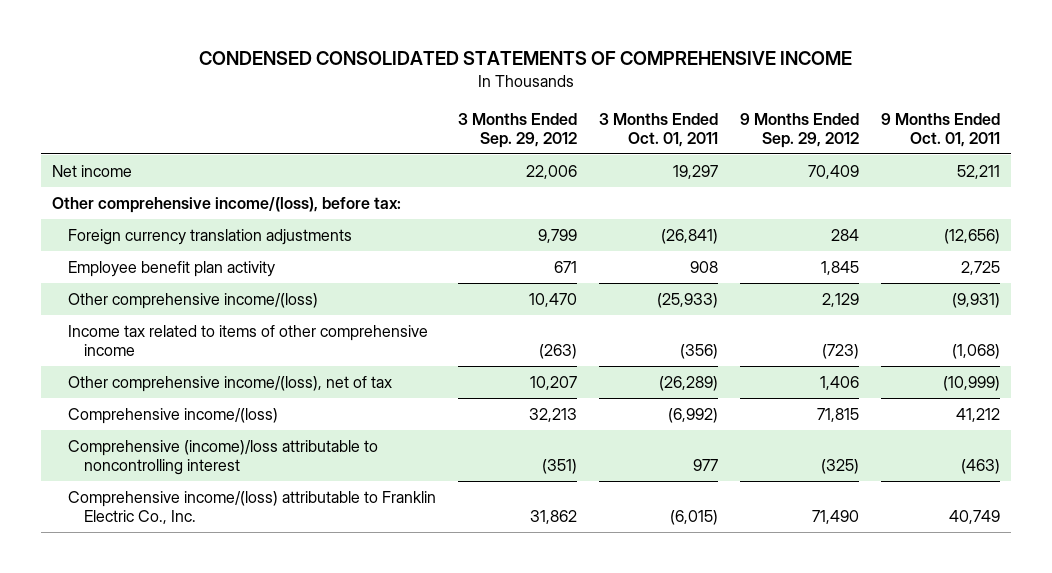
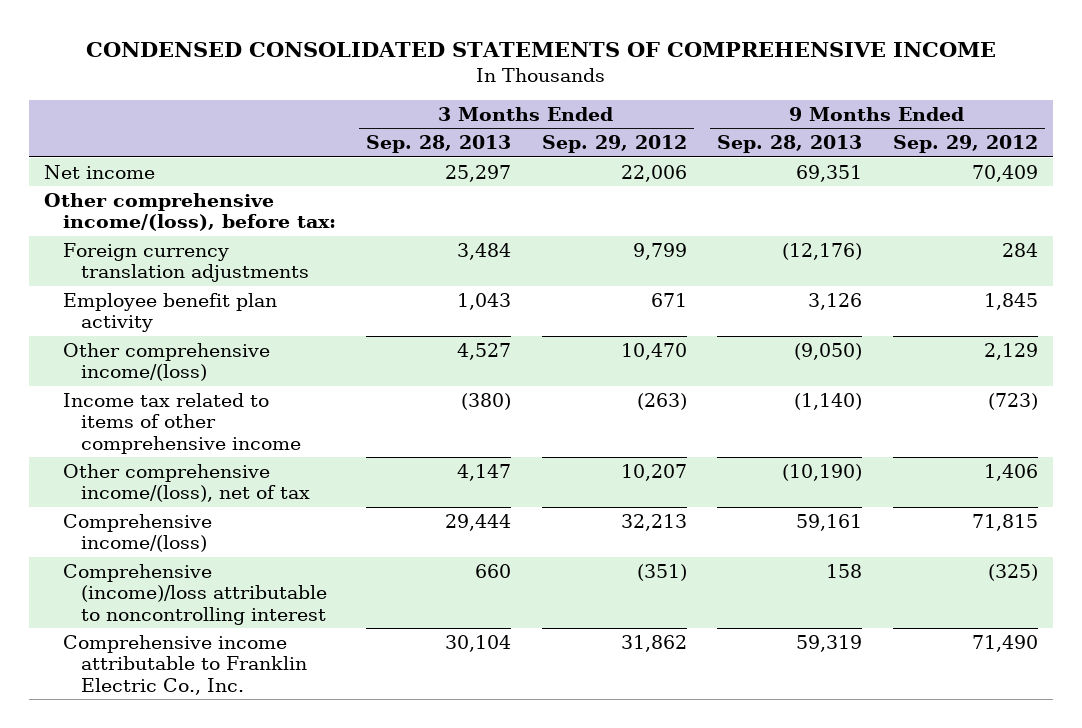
- | 3 Months Ended Sep. 29, 2012 | 3 Months Ended Oct. 01, 2011 | 9 Months Ended Sep. 29, 2012 | 9 Months Ended Oct. 01, 2011
+ | 3 Months Ended Sep. 28, 2013 | 3 Months Ended Sep. 29, 2012 | 9 Months Ended Sep. 28, 2013 | 9 Months Ended Sep. 29, 2012
- Comprehensive income/(loss) attributable to Franklin Electric Co., Inc. | 31,862 | (6,015) | 71,490 | 40,749
+ Comprehensive income attributable to Franklin Electric Co., Inc. | 30,104 | 31,862 | 59,319 | 71,490

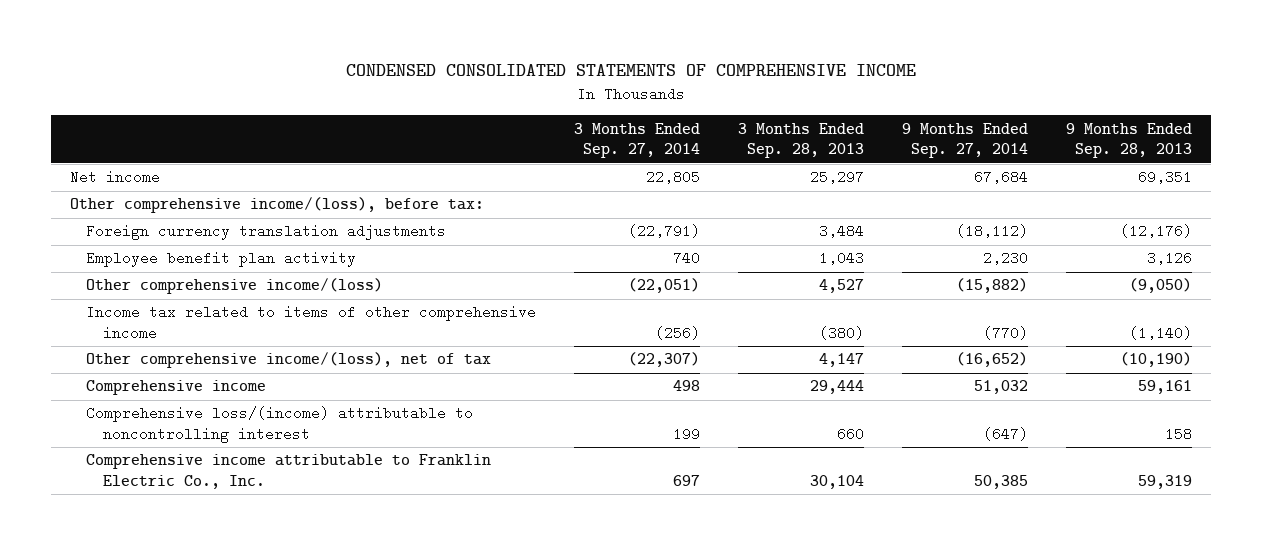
- | 3 Months Ended Sep. 28, 2013 | 3 Months Ended Sep. 29, 2012 | 9 Months Ended Sep. 28, 2013 | 9 Months Ended Sep. 29, 2012
+ | 3 Months Ended Sep. 27, 2014 | 3 Months Ended Sep. 28, 2013 | 9 Months Ended Sep. 27, 2014 | 9 Months Ended Sep. 28, 2013
- Comprehensive income/(loss) | 29,444 | 32,213 | 59,161 | 71,815
- Comprehensive (income)/loss attributable to noncontrolling interest | 660 | (351) | 158 | (325)
+ Comprehensive income | 498 | 29,444 | 51,032 | 59,161
+ Comprehensive loss/(income) attributable to noncontrolling interest | 199 | 660 | (647) | 158

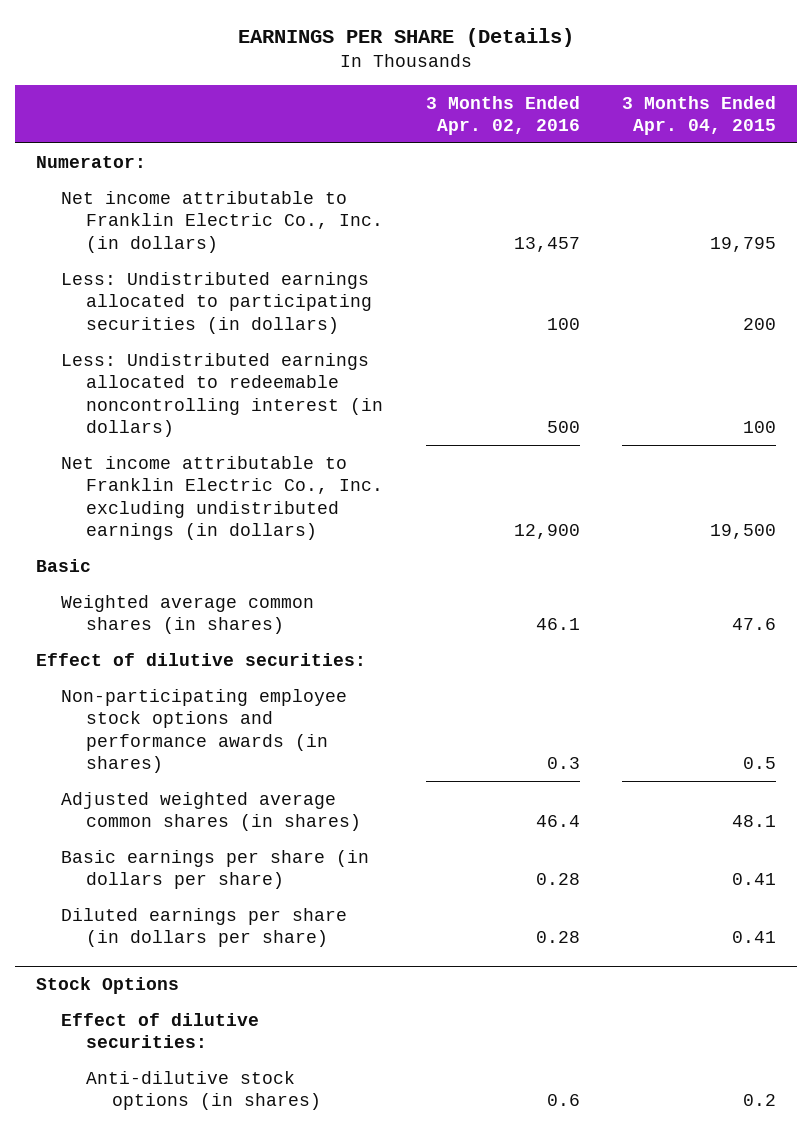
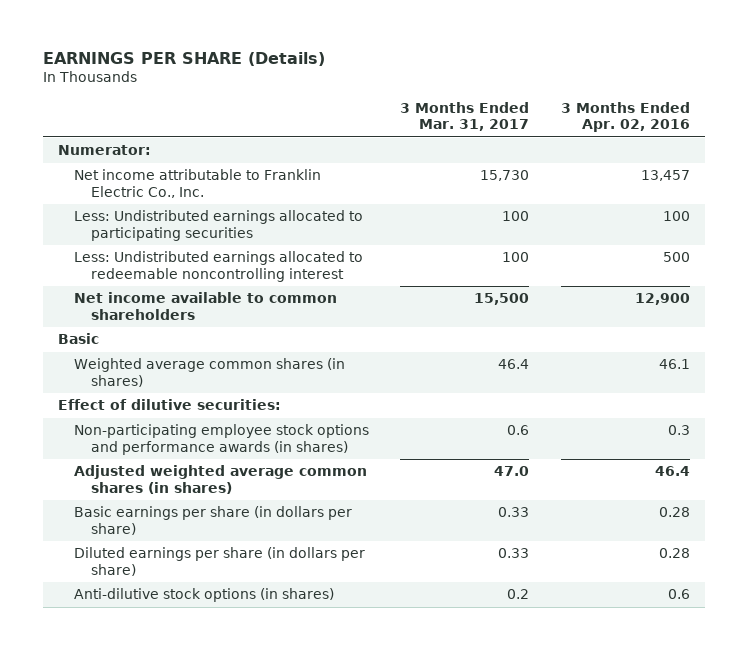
- | 3 Months Ended Apr. 02, 2016 | 3 Months Ended Apr. 04, 2015
+ | 3 Months Ended Mar. 31, 2017 | 3 Months Ended Apr. 02, 2016
- Net income attributable to Franklin Electric Co., Inc. (in dollars) | 13,457 | 19,795
- Less: Undistributed earnings allocated to participating securities (in dollars) | 100 | 200
- Less: Undistributed earnings allocated to redeemable noncontrolling interest (in dollars) | 500 | 100
- Net income attributable to Franklin Electric Co., Inc. excluding undistributed earnings (in dollars) | 12,900 | 19,500
+ Net income attributable to Franklin Electric Co., Inc. | 15,730 | 13,457
+ Less: Undistributed earnings allocated to participating securities | 100 | 100
+ Less: Undistributed earnings allocated to redeemable noncontrolling interest | 100 | 500
+ Net income available to common shareholders | 15,500 | 12,900
- Stock Options
- Effect of dilutive securities:

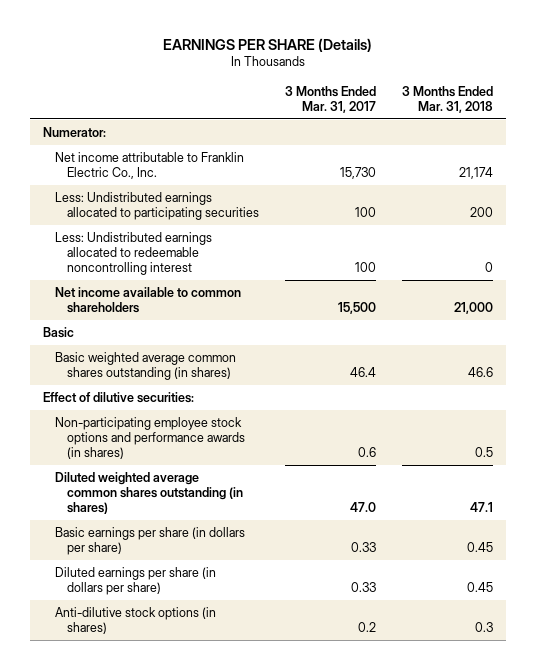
- | 3 Months Ended Mar. 31, 2017 | 3 Months Ended Apr. 02, 2016
+ | 3 Months Ended Mar. 31, 2017 | 3 Months Ended Mar. 31, 2018
- Weighted average common shares (in shares) | 46.4 | 46.1
+ Basic weighted average common shares outstanding (in shares) | 46.4 | 46.6
- Adjusted weighted average common shares (in shares) | 47.0 | 46.4
+ Diluted weighted average common shares outstanding (in shares) | 47.0 | 47.1

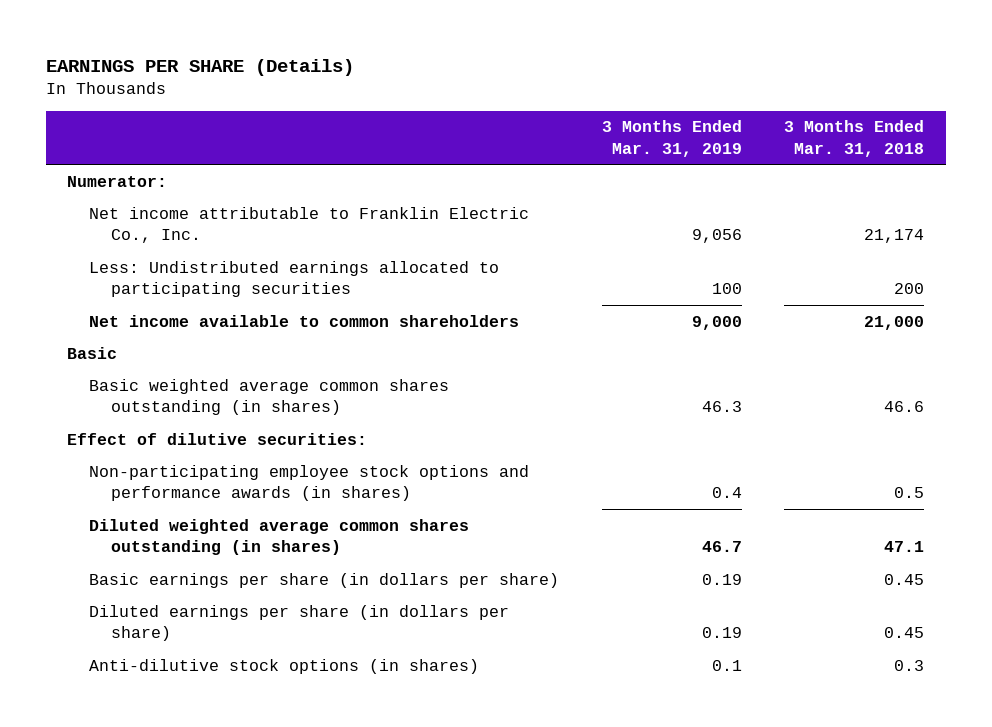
- | 3 Months Ended Mar. 31, 2017 | 3 Months Ended Mar. 31, 2018
+ | 3 Months Ended Mar. 31, 2019 | 3 Months Ended Mar. 31, 2018
- Less: Undistributed earnings allocated to redeemable noncontrolling interest | 100 | 0

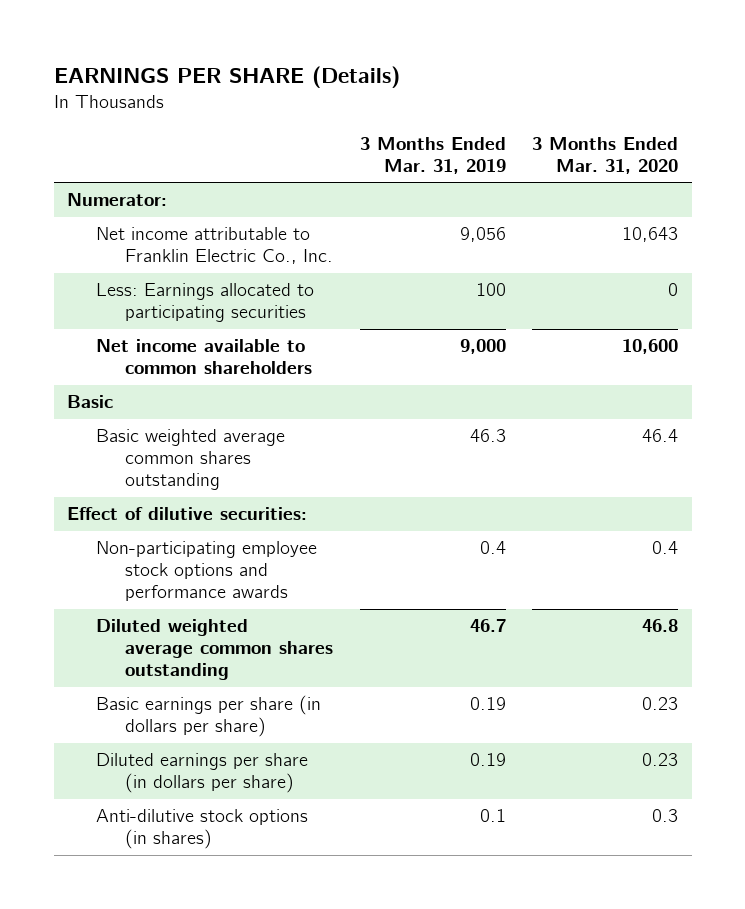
- | 3 Months Ended Mar. 31, 2019 | 3 Months Ended Mar. 31, 2018
+ | 3 Months Ended Mar. 31, 2019 | 3 Months Ended Mar. 31, 2020
- Less: Undistributed earnings allocated to participating securities | 100 | 200
+ Less: Earnings allocated to participating securities | 100 | 0
- Basic weighted average common shares outstanding (in shares) | 46.3 | 46.6
+ Basic weighted average common shares outstanding | 46.3 | 46.4
- Non-participating employee stock options and performance awards (in shares) | 0.4 | 0.5
- Diluted weighted average common shares outstanding (in shares) | 46.7 | 47.1
+ Non-participating employee stock options and performance awards | 0.4 | 0.4
+ Diluted weighted average common shares outstanding | 46.7 | 46.8

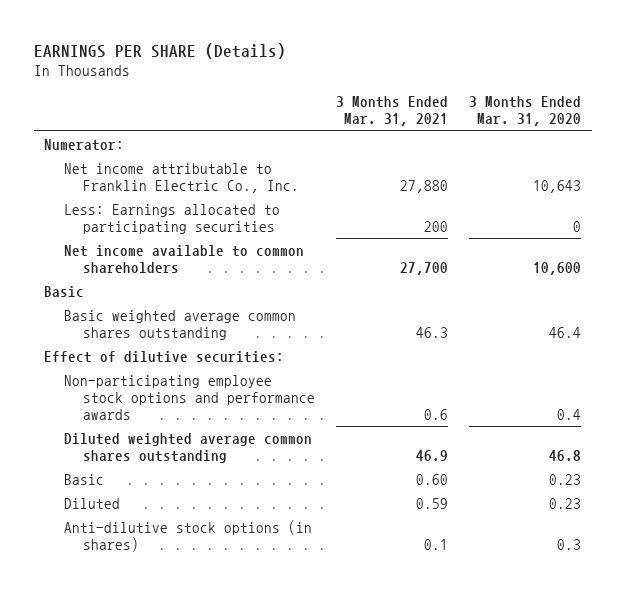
- | 3 Months Ended Mar. 31, 2019 | 3 Months Ended Mar. 31, 2020
+ | 3 Months Ended Mar. 31, 2021 | 3 Months Ended Mar. 31, 2020
- Basic earnings per share (in dollars per share) | 0.19 | 0.23
- Diluted earnings per share (in dollars per share) | 0.19 | 0.23
+ Basic | 0.60 | 0.23
+ Diluted | 0.59 | 0.23

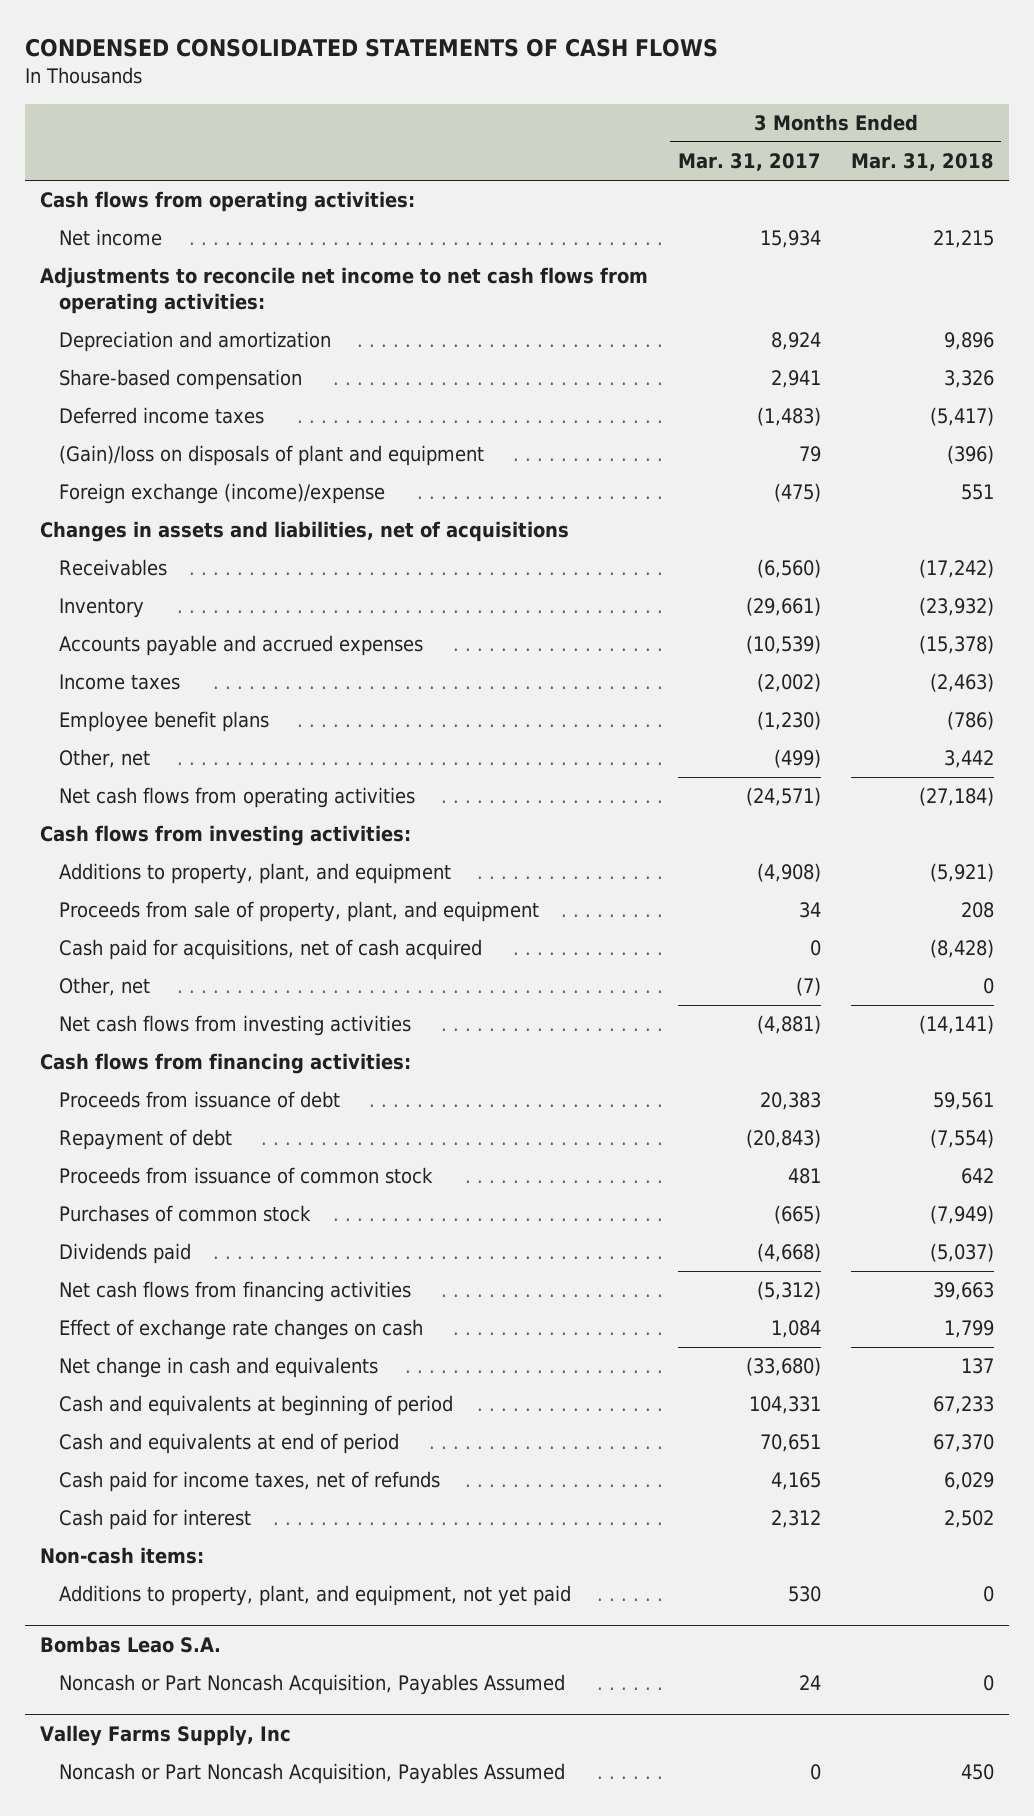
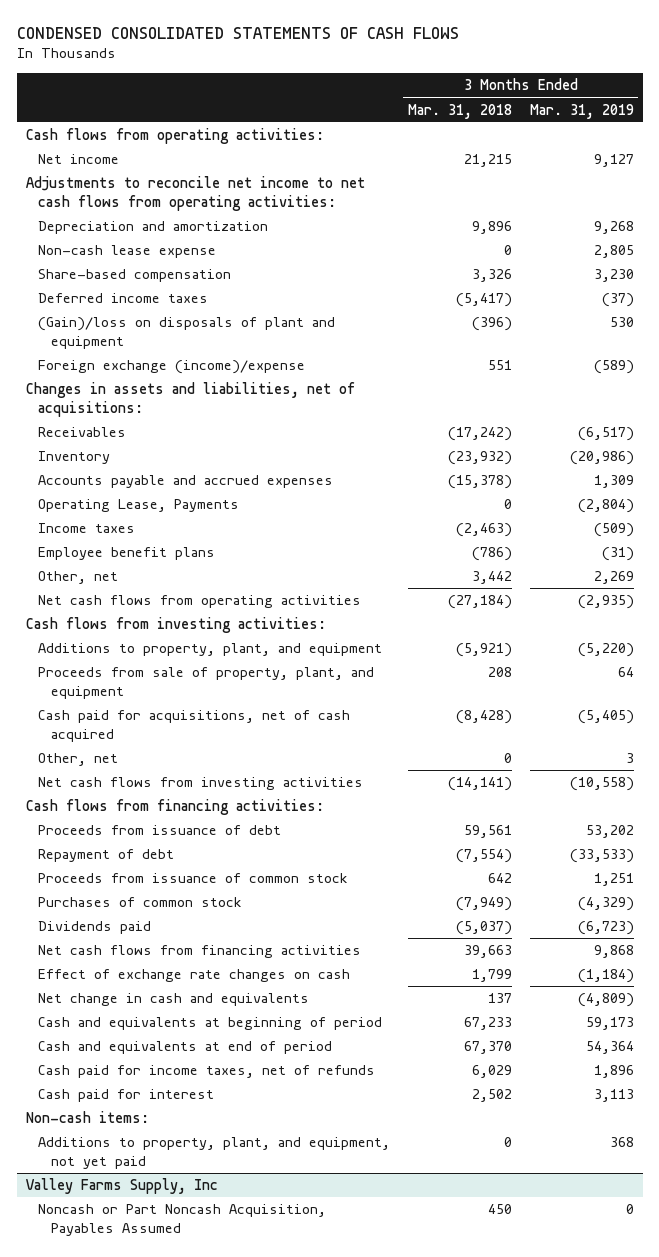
- | 3 Months Ended Mar. 31, 2017 | 3 Months Ended Mar. 31, 2018
+ | 3 Months Ended Mar. 31, 2018 | 3 Months Ended Mar. 31, 2019
+ Non-cash lease expense | 0 | 2,805
- Changes in assets and liabilities, net of acquisitions
+ Changes in assets and liabilities, net of acquisitions:
+ Operating Lease, Payments | 0 | (2,804)
- Bombas Leao S.A.
- Noncash or Part Noncash Acquisition, Payables Assumed | 24 | 0

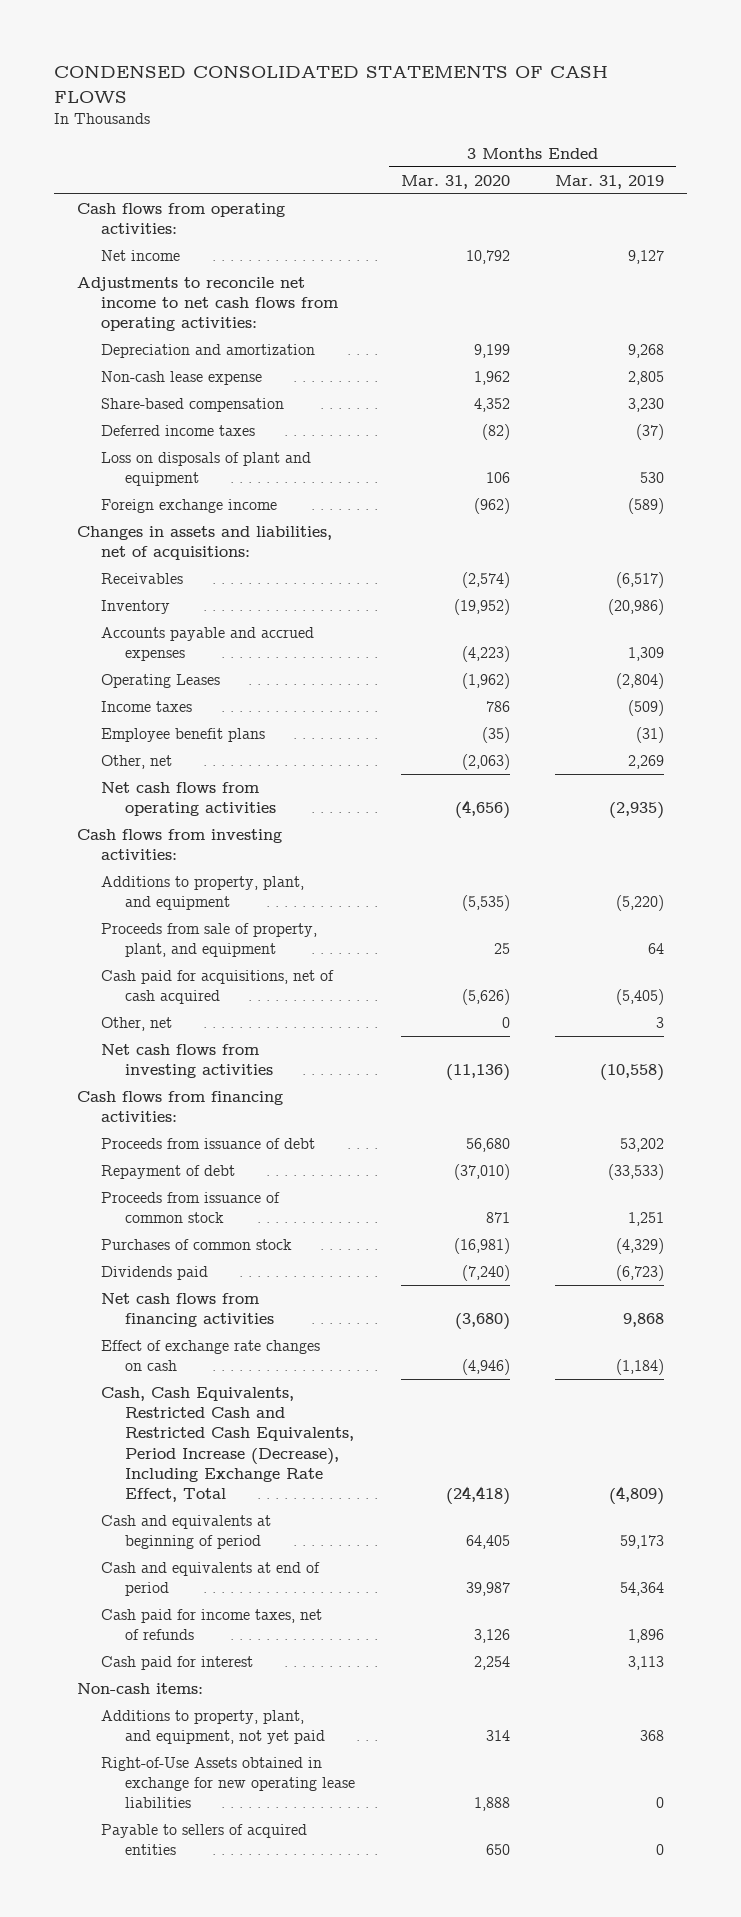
- | 3 Months Ended Mar. 31, 2018 | 3 Months Ended Mar. 31, 2019
+ | 3 Months Ended Mar. 31, 2020 | 3 Months Ended Mar. 31, 2019
- (Gain)/loss on disposals of plant and equipment | (396) | 530
- Foreign exchange (income)/expense | 551 | (589)
+ Loss on disposals of plant and equipment | 106 | 530
+ Foreign exchange income | (962) | (589)
- Operating Lease, Payments | 0 | (2,804)
+ Operating Leases | (1,962) | (2,804)
- Net change in cash and equivalents | 137 | (4,809)
+ Cash, Cash Equivalents, Restricted Cash and Restricted Cash Equivalents, Period Increase (Decrease), Including Exchange Rate Effect, Total | (24,418) | (4,809)
- Valley Farms Supply, Inc
- Noncash or Part Noncash Acquisition, Payables Assumed | 450 | 0
+ Right-of-Use Assets obtained in exchange for new operating lease liabilities | 1,888 | 0
+ Payable to sellers of acquired entities | 650 | 0

